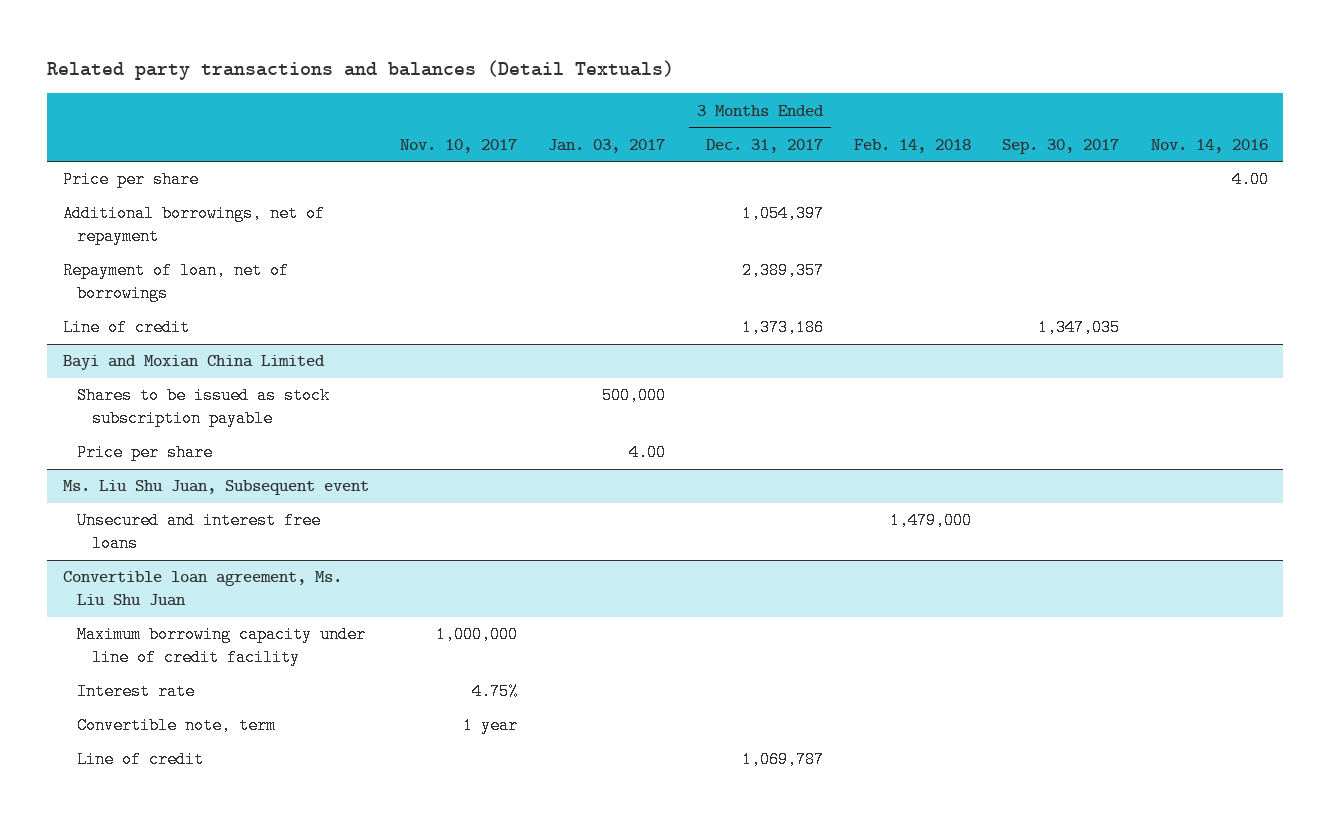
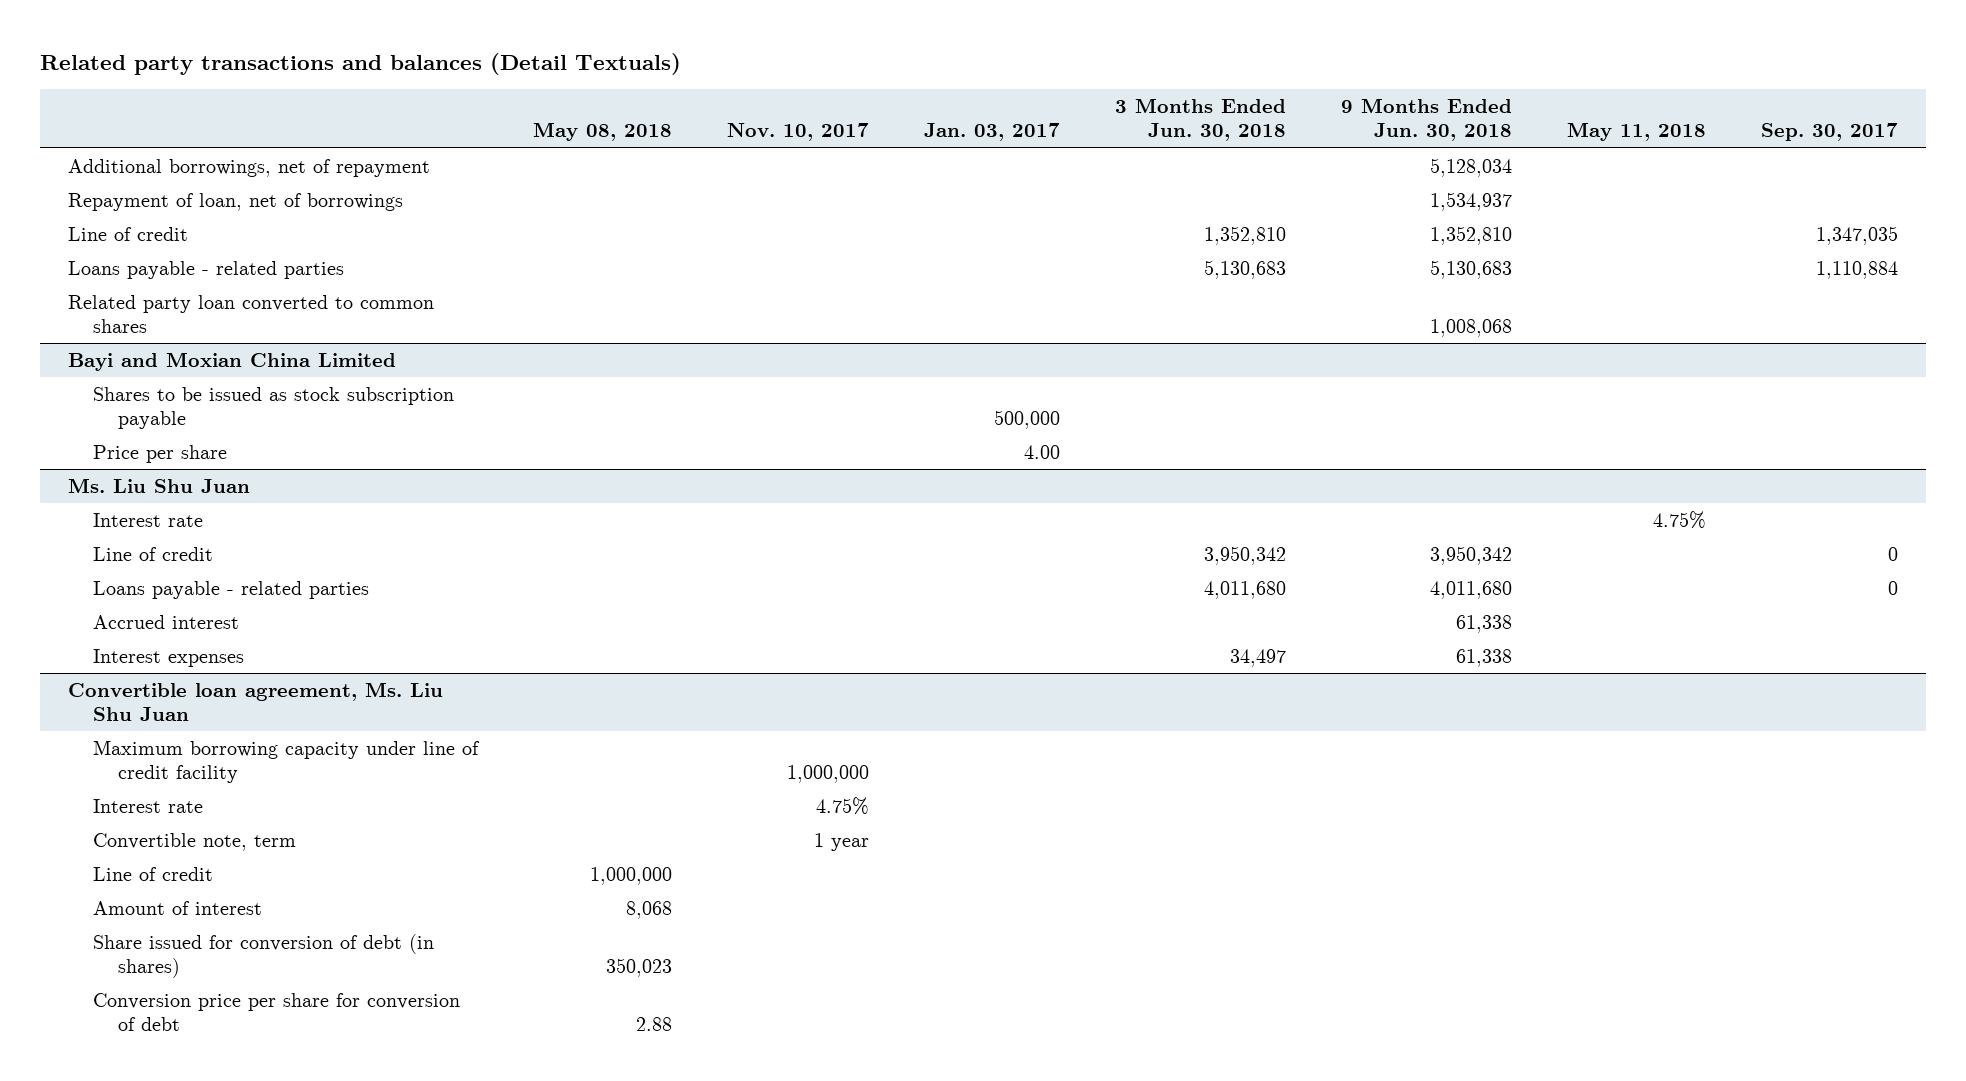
- | Nov. 10, 2017 | Jan. 03, 2017 | 3 Months Ended Dec. 31, 2017 | Feb. 14, 2018 | Sep. 30, 2017 | Nov. 14, 2016
+ | May 08, 2018 | Nov. 10, 2017 | Jan. 03, 2017 | 3 Months Ended Jun. 30, 2018 | 9 Months Ended Jun. 30, 2018 | May 11, 2018 | Sep. 30, 2017
- Price per share | | | | | | 4.00
+ Loans payable - related parties | | | | 5,130,683 | 5,130,683 | | 1,110,884
+ Related party loan converted to common shares | | | | | 1,008,068 | |
- Ms. Liu Shu Juan, Subsequent event
- Unsecured and interest free loans | | | | 1,479,000 | |
+ Ms. Liu Shu Juan
+ Interest rate | | | | | | 4.75% |
+ Line of credit | | | | 3,950,342 | 3,950,342 | | 0
+ Loans payable - related parties | | | | 4,011,680 | 4,011,680 | | 0
+ Accrued interest | | | | | 61,338 | |
+ Interest expenses | | | | 34,497 | 61,338 | |
@ Convertible loan agreement, Ms. Liu Shu Juan
+ Amount of interest | 8,068 | | | | | |
+ Share issued for conversion of debt (in shares) | 350,023 | | | | | |
+ Conversion price per share for conversion of debt | 2.88 | | | | | |

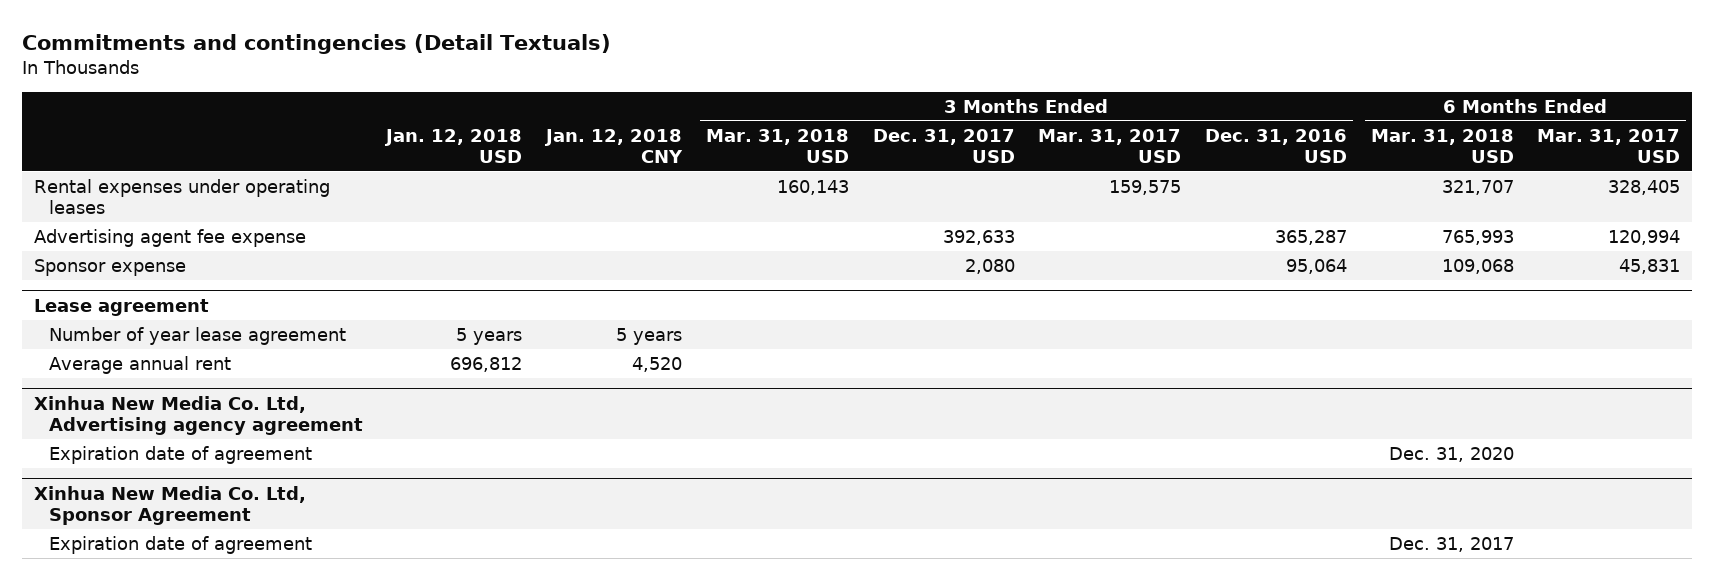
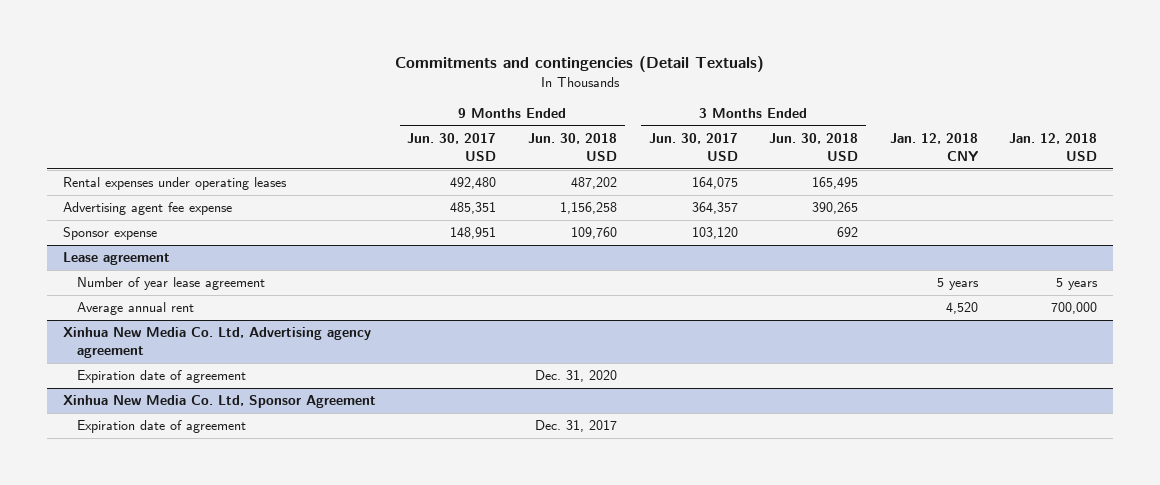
- | Jan. 12, 2018 USD | Jan. 12, 2018 CNY | 3 Months Ended Mar. 31, 2018 USD | 3 Months Ended Dec. 31, 2017 USD | 3 Months Ended Mar. 31, 2017 USD | 3 Months Ended Dec. 31, 2016 USD | 6 Months Ended Mar. 31, 2018 USD | 6 Months Ended Mar. 31, 2017 USD
+ | 9 Months Ended Jun. 30, 2017 USD | 9 Months Ended Jun. 30, 2018 USD | 3 Months Ended Jun. 30, 2017 USD | 3 Months Ended Jun. 30, 2018 USD | Jan. 12, 2018 CNY | Jan. 12, 2018 USD
@ Lease agreement
- Average annual rent | 696,812 | 4,520 | | | | | |
+ Average annual rent | | | | | 4,520 | 700,000

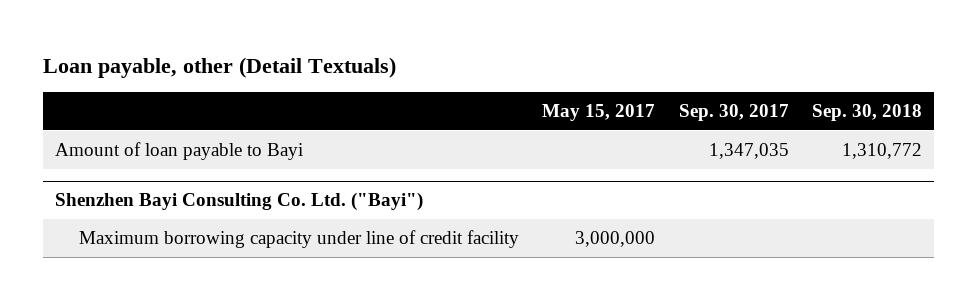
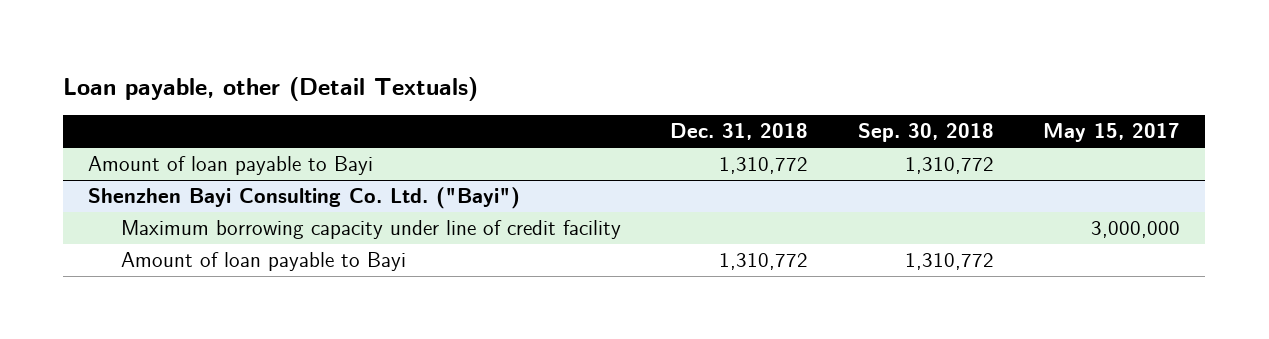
- | May 15, 2017 | Sep. 30, 2017 | Sep. 30, 2018
+ | Dec. 31, 2018 | Sep. 30, 2018 | May 15, 2017
@ Shenzhen Bayi Consulting Co. Ltd. ("Bayi")
+ Amount of loan payable to Bayi | 1,310,772 | 1,310,772 |

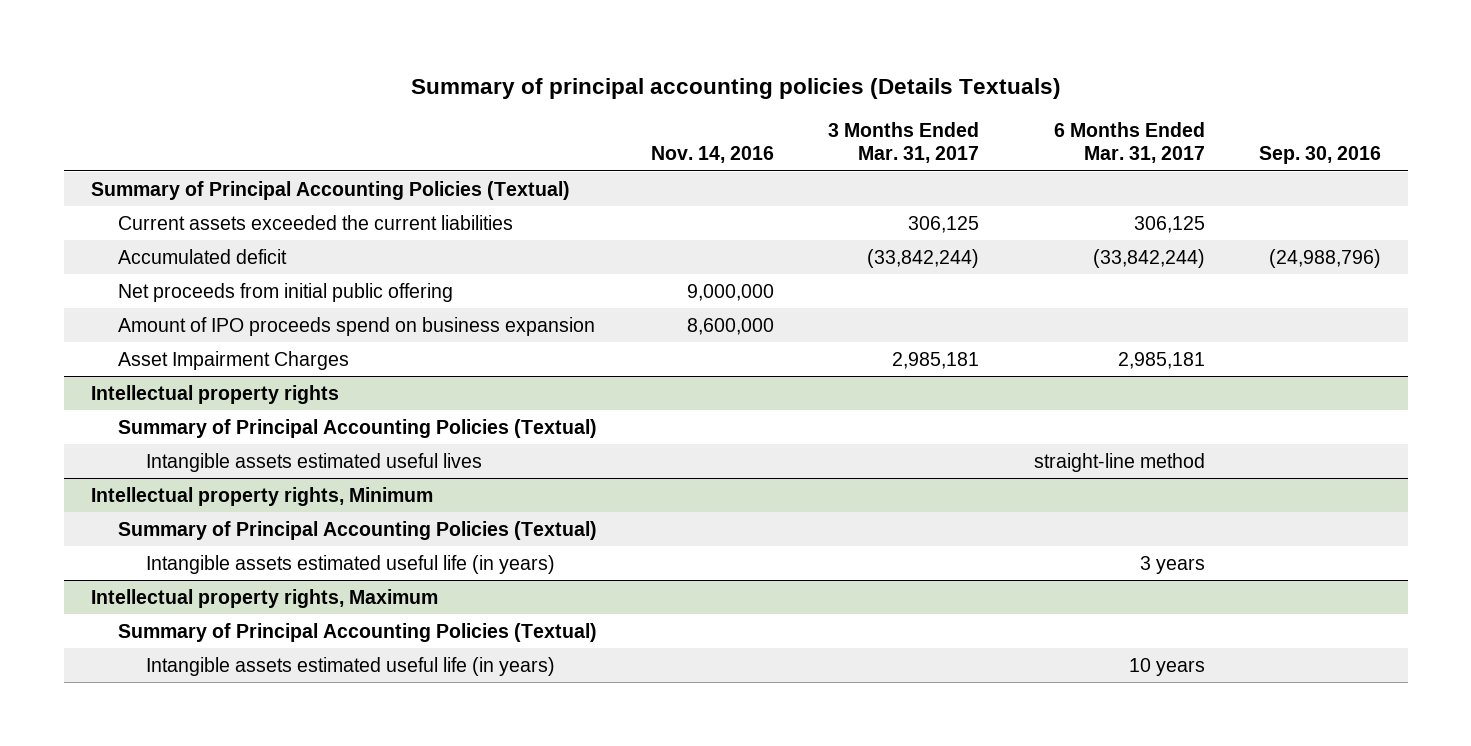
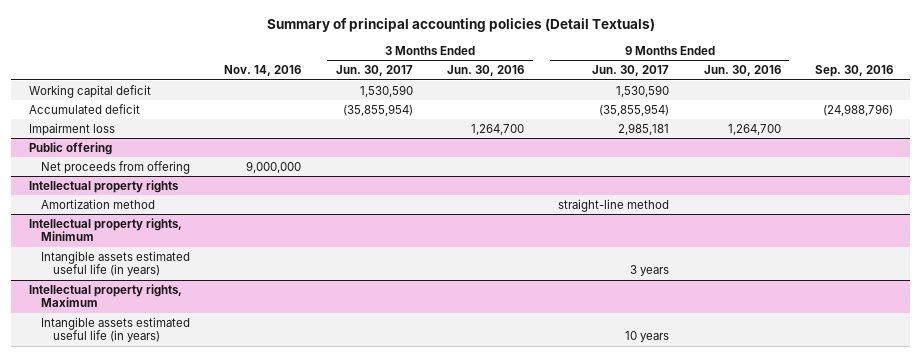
- Summary of principal accounting policies (Details Textuals)
+ Summary of principal accounting policies (Detail Textuals)
- | Nov. 14, 2016 | 3 Months Ended Mar. 31, 2017 | 6 Months Ended Mar. 31, 2017 | Sep. 30, 2016
+ | Nov. 14, 2016 | 3 Months Ended Jun. 30, 2017 | 3 Months Ended Jun. 30, 2016 | 9 Months Ended Jun. 30, 2017 | 9 Months Ended Jun. 30, 2016 | Sep. 30, 2016
- Summary of Principal Accounting Policies (Textual)
- Current assets exceeded the current liabilities | | 306,125 | 306,125 |
+ Working capital deficit | | 1,530,590 | | 1,530,590 | |
- Net proceeds from initial public offering | 9,000,000 | | |
- Amount of IPO proceeds spend on business expansion | 8,600,000 | | |
- Asset Impairment Charges | | 2,985,181 | 2,985,181 |
+ Impairment loss | | | 1,264,700 | 2,985,181 | 1,264,700 |
+ Public offering
+ Net proceeds from offering | 9,000,000 | | | | |
@ Intellectual property rights
- Summary of Principal Accounting Policies (Textual)
- Intangible assets estimated useful lives | | | straight-line method |
+ Amortization method | | | | straight-line method | |
@ Intellectual property rights, Minimum
- Summary of Principal Accounting Policies (Textual)
@ Intellectual property rights, Maximum
- Summary of Principal Accounting Policies (Textual)

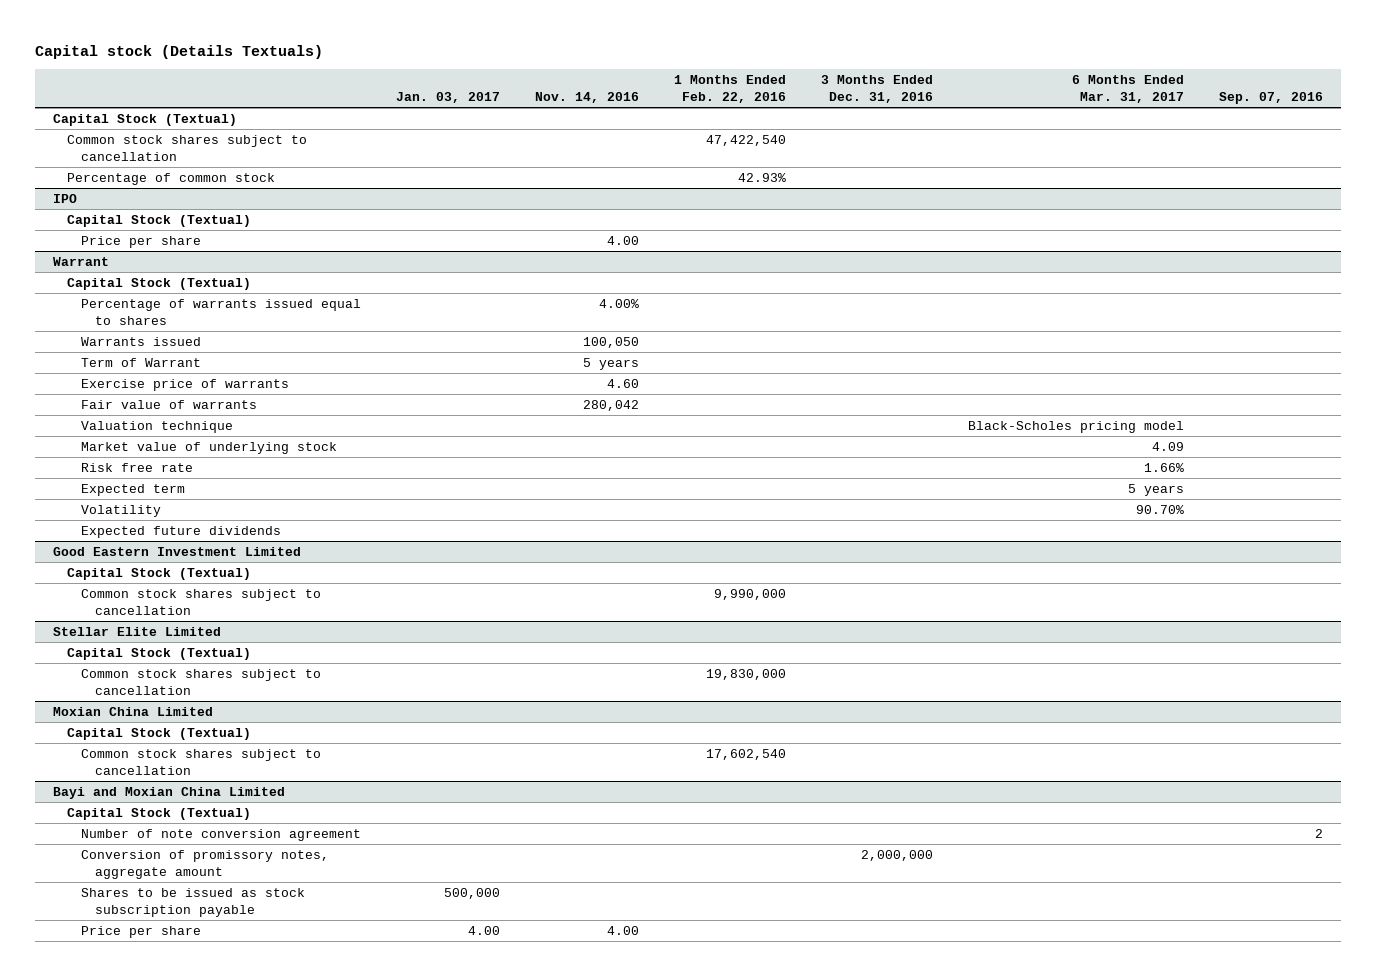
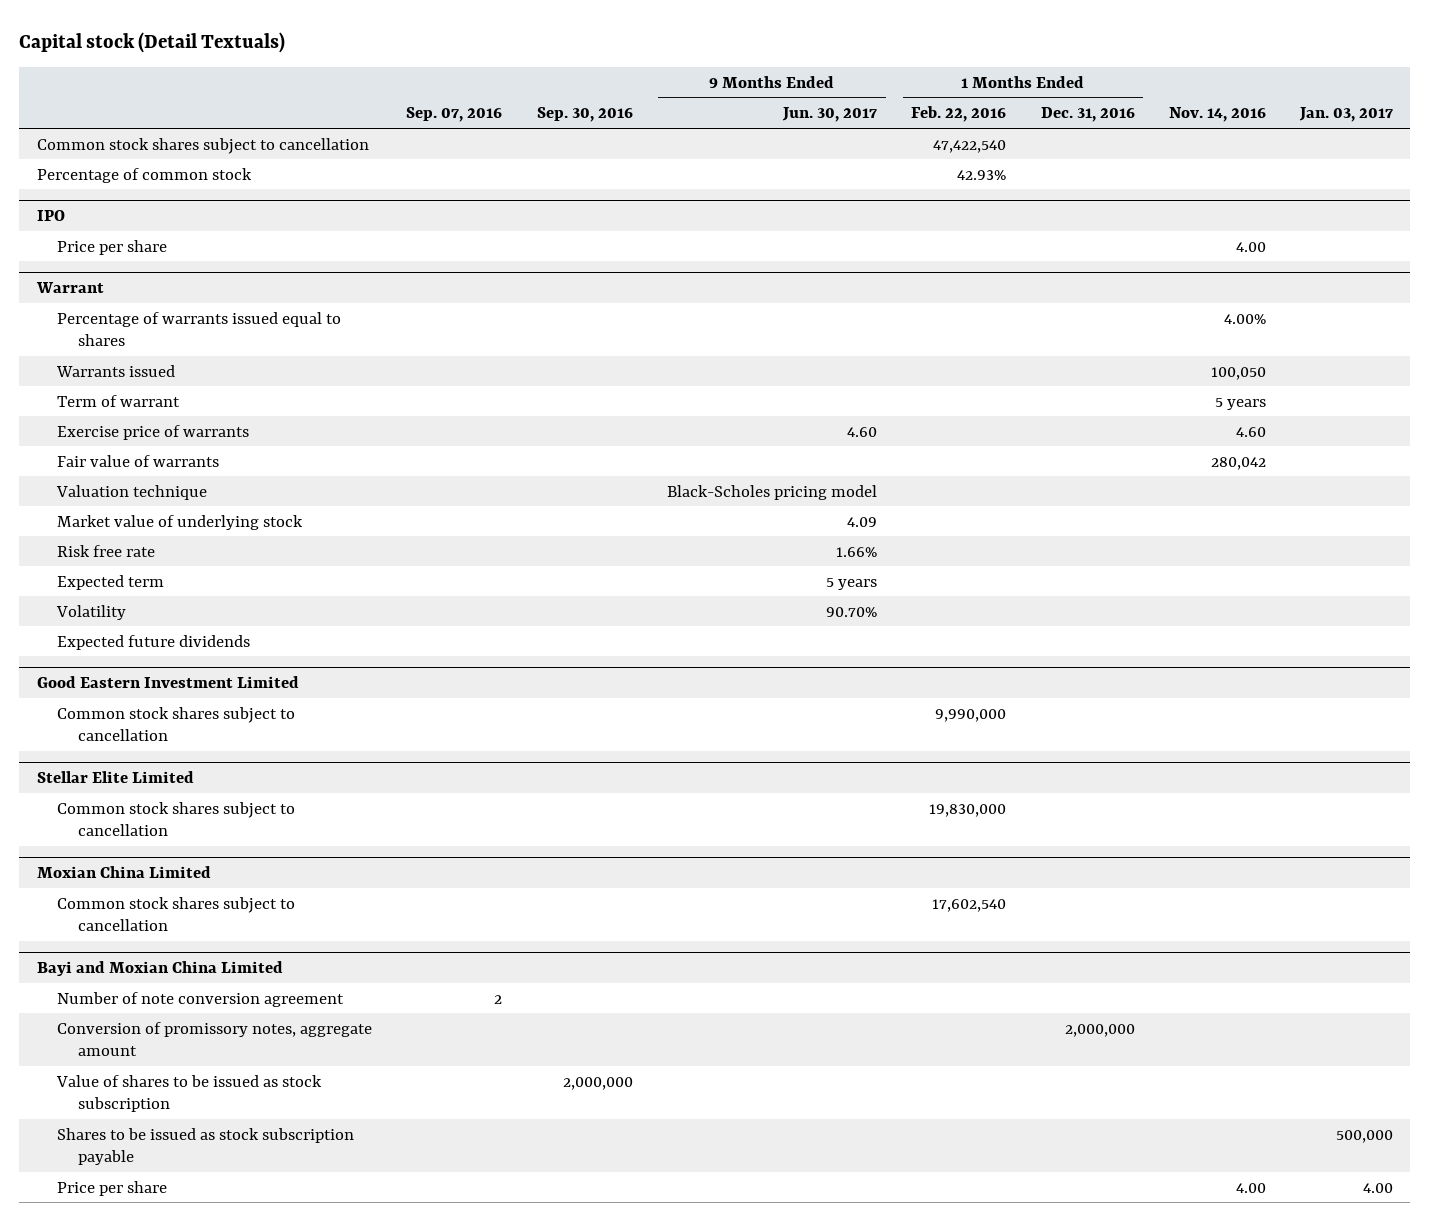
- Capital stock (Details Textuals)
+ Capital stock (Detail Textuals)
- | Jan. 03, 2017 | Nov. 14, 2016 | 1 Months Ended Feb. 22, 2016 | 3 Months Ended Dec. 31, 2016 | 6 Months Ended Mar. 31, 2017 | Sep. 07, 2016
+ | Sep. 07, 2016 | Sep. 30, 2016 | 9 Months Ended Jun. 30, 2017 | 1 Months Ended Feb. 22, 2016 | 1 Months Ended Dec. 31, 2016 | Nov. 14, 2016 | Jan. 03, 2017
- Capital Stock (Textual)
@ IPO
- Capital Stock (Textual)
@ Warrant
- Capital Stock (Textual)
- Term of Warrant | | 5 years | | | |
+ Term of warrant | | | | | | 5 years |
@ Good Eastern Investment Limited
- Capital Stock (Textual)
@ Stellar Elite Limited
- Capital Stock (Textual)
@ Moxian China Limited
- Capital Stock (Textual)
@ Bayi and Moxian China Limited
- Capital Stock (Textual)
+ Value of shares to be issued as stock subscription | | 2,000,000 | | | | |

